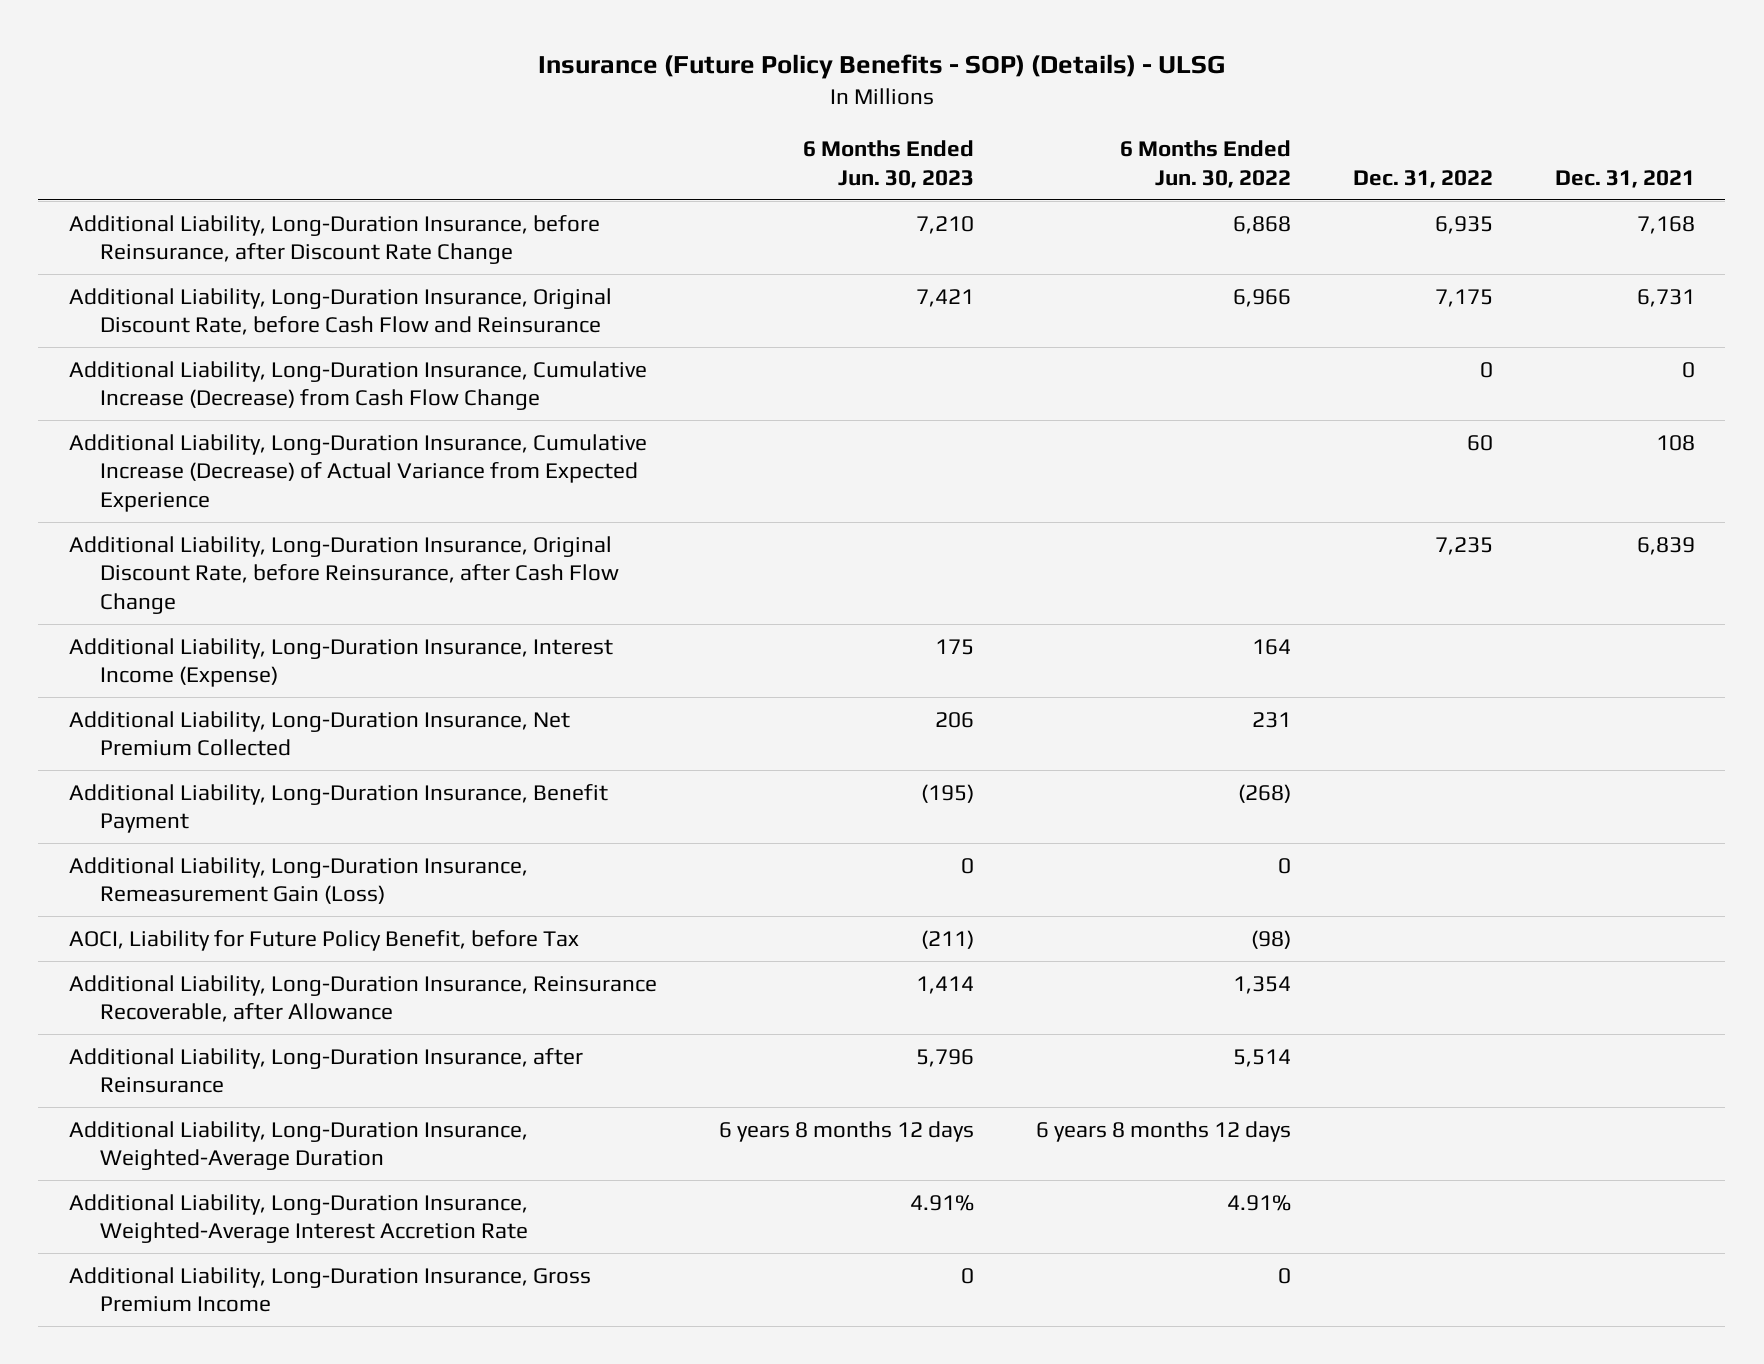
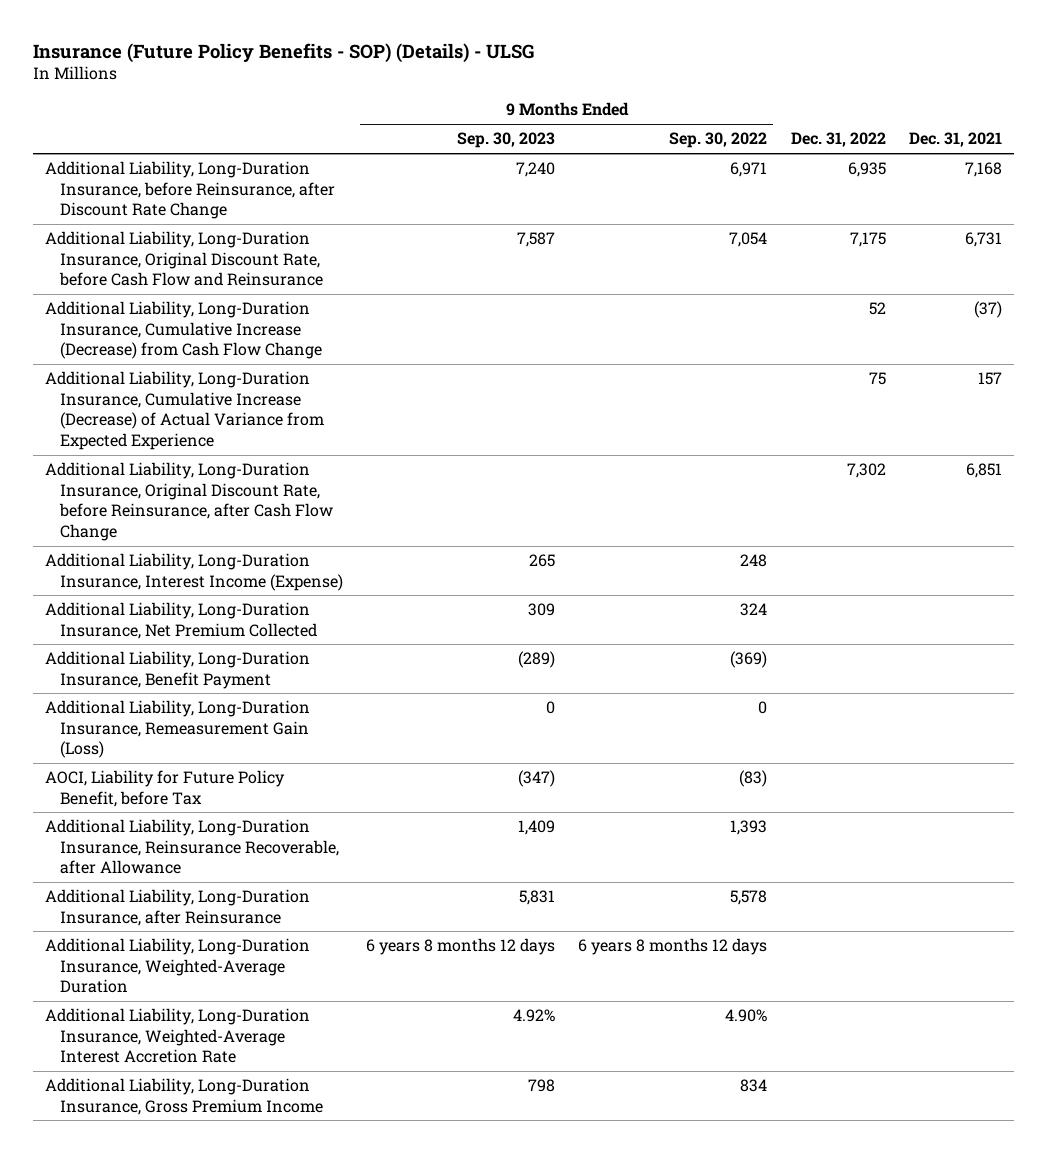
- | 6 Months Ended Jun. 30, 2023 | 6 Months Ended Jun. 30, 2022 | Dec. 31, 2022 | Dec. 31, 2021
+ | 9 Months Ended Sep. 30, 2023 | 9 Months Ended Sep. 30, 2022 | Dec. 31, 2022 | Dec. 31, 2021
- Additional Liability, Long-Duration Insurance, Cumulative Increase (Decrease) from Cash Flow Change | | | 0 | 0
- Additional Liability, Long-Duration Insurance, Cumulative Increase (Decrease) of Actual Variance from Expected Experience | | | 60 | 108
- Additional Liability, Long-Duration Insurance, Original Discount Rate, before Reinsurance, after Cash Flow Change | | | 7,235 | 6,839
+ Additional Liability, Long-Duration Insurance, Cumulative Increase (Decrease) from Cash Flow Change | | | 52 | (37)
+ Additional Liability, Long-Duration Insurance, Cumulative Increase (Decrease) of Actual Variance from Expected Experience | | | 75 | 157
+ Additional Liability, Long-Duration Insurance, Original Discount Rate, before Reinsurance, after Cash Flow Change | | | 7,302 | 6,851

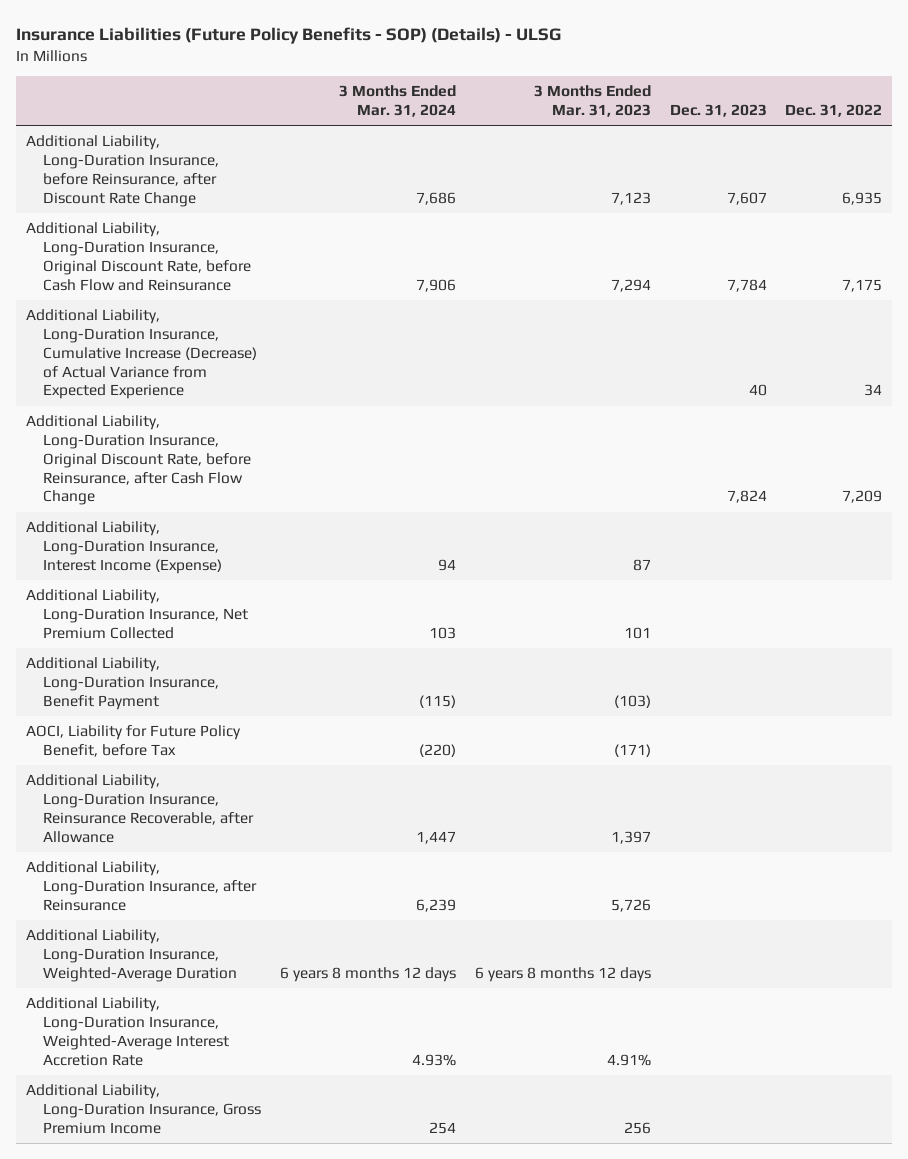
- Insurance (Future Policy Benefits - SOP) (Details) - ULSG
+ Insurance Liabilities (Future Policy Benefits - SOP) (Details) - ULSG
- | 9 Months Ended Sep. 30, 2023 | 9 Months Ended Sep. 30, 2022 | Dec. 31, 2022 | Dec. 31, 2021
+ | 3 Months Ended Mar. 31, 2024 | 3 Months Ended Mar. 31, 2023 | Dec. 31, 2023 | Dec. 31, 2022
- Additional Liability, Long-Duration Insurance, Cumulative Increase (Decrease) from Cash Flow Change | | | 52 | (37)
- Additional Liability, Long-Duration Insurance, Cumulative Increase (Decrease) of Actual Variance from Expected Experience | | | 75 | 157
- Additional Liability, Long-Duration Insurance, Original Discount Rate, before Reinsurance, after Cash Flow Change | | | 7,302 | 6,851
+ Additional Liability, Long-Duration Insurance, Cumulative Increase (Decrease) of Actual Variance from Expected Experience | | | 40 | 34
+ Additional Liability, Long-Duration Insurance, Original Discount Rate, before Reinsurance, after Cash Flow Change | | | 7,824 | 7,209
- Additional Liability, Long-Duration Insurance, Remeasurement Gain (Loss) | 0 | 0 | |

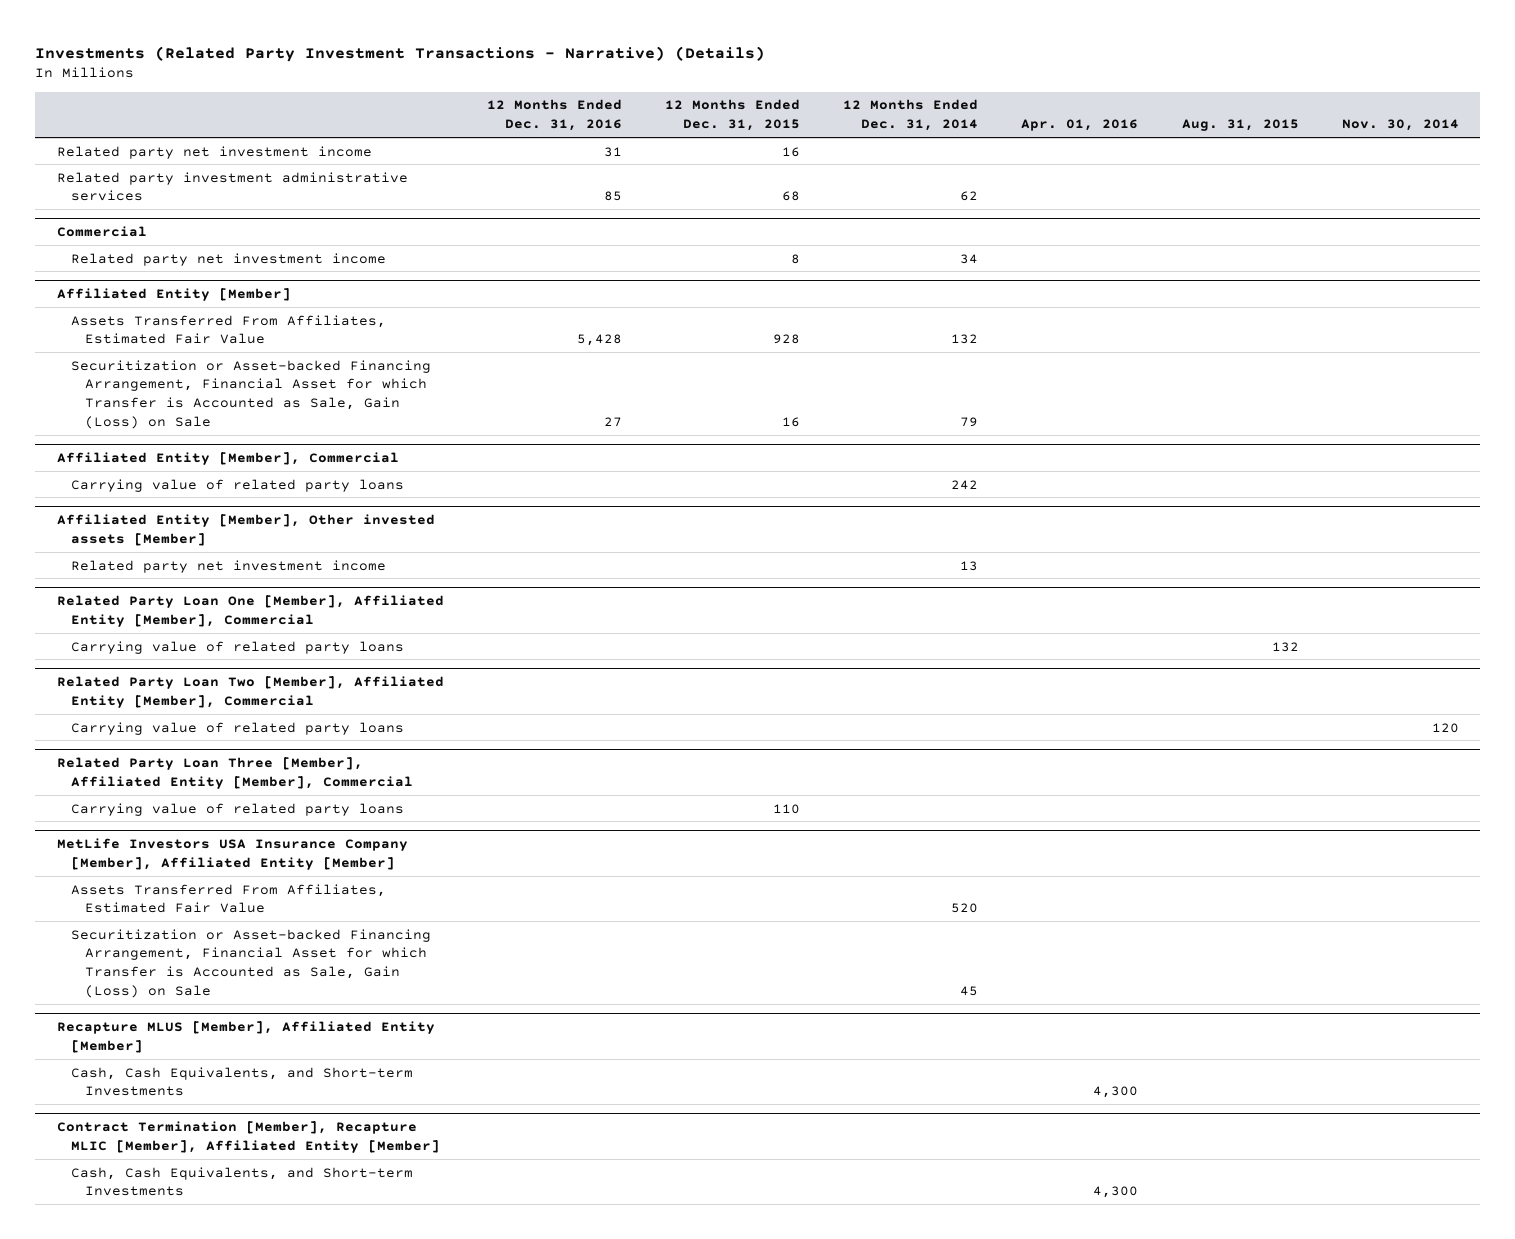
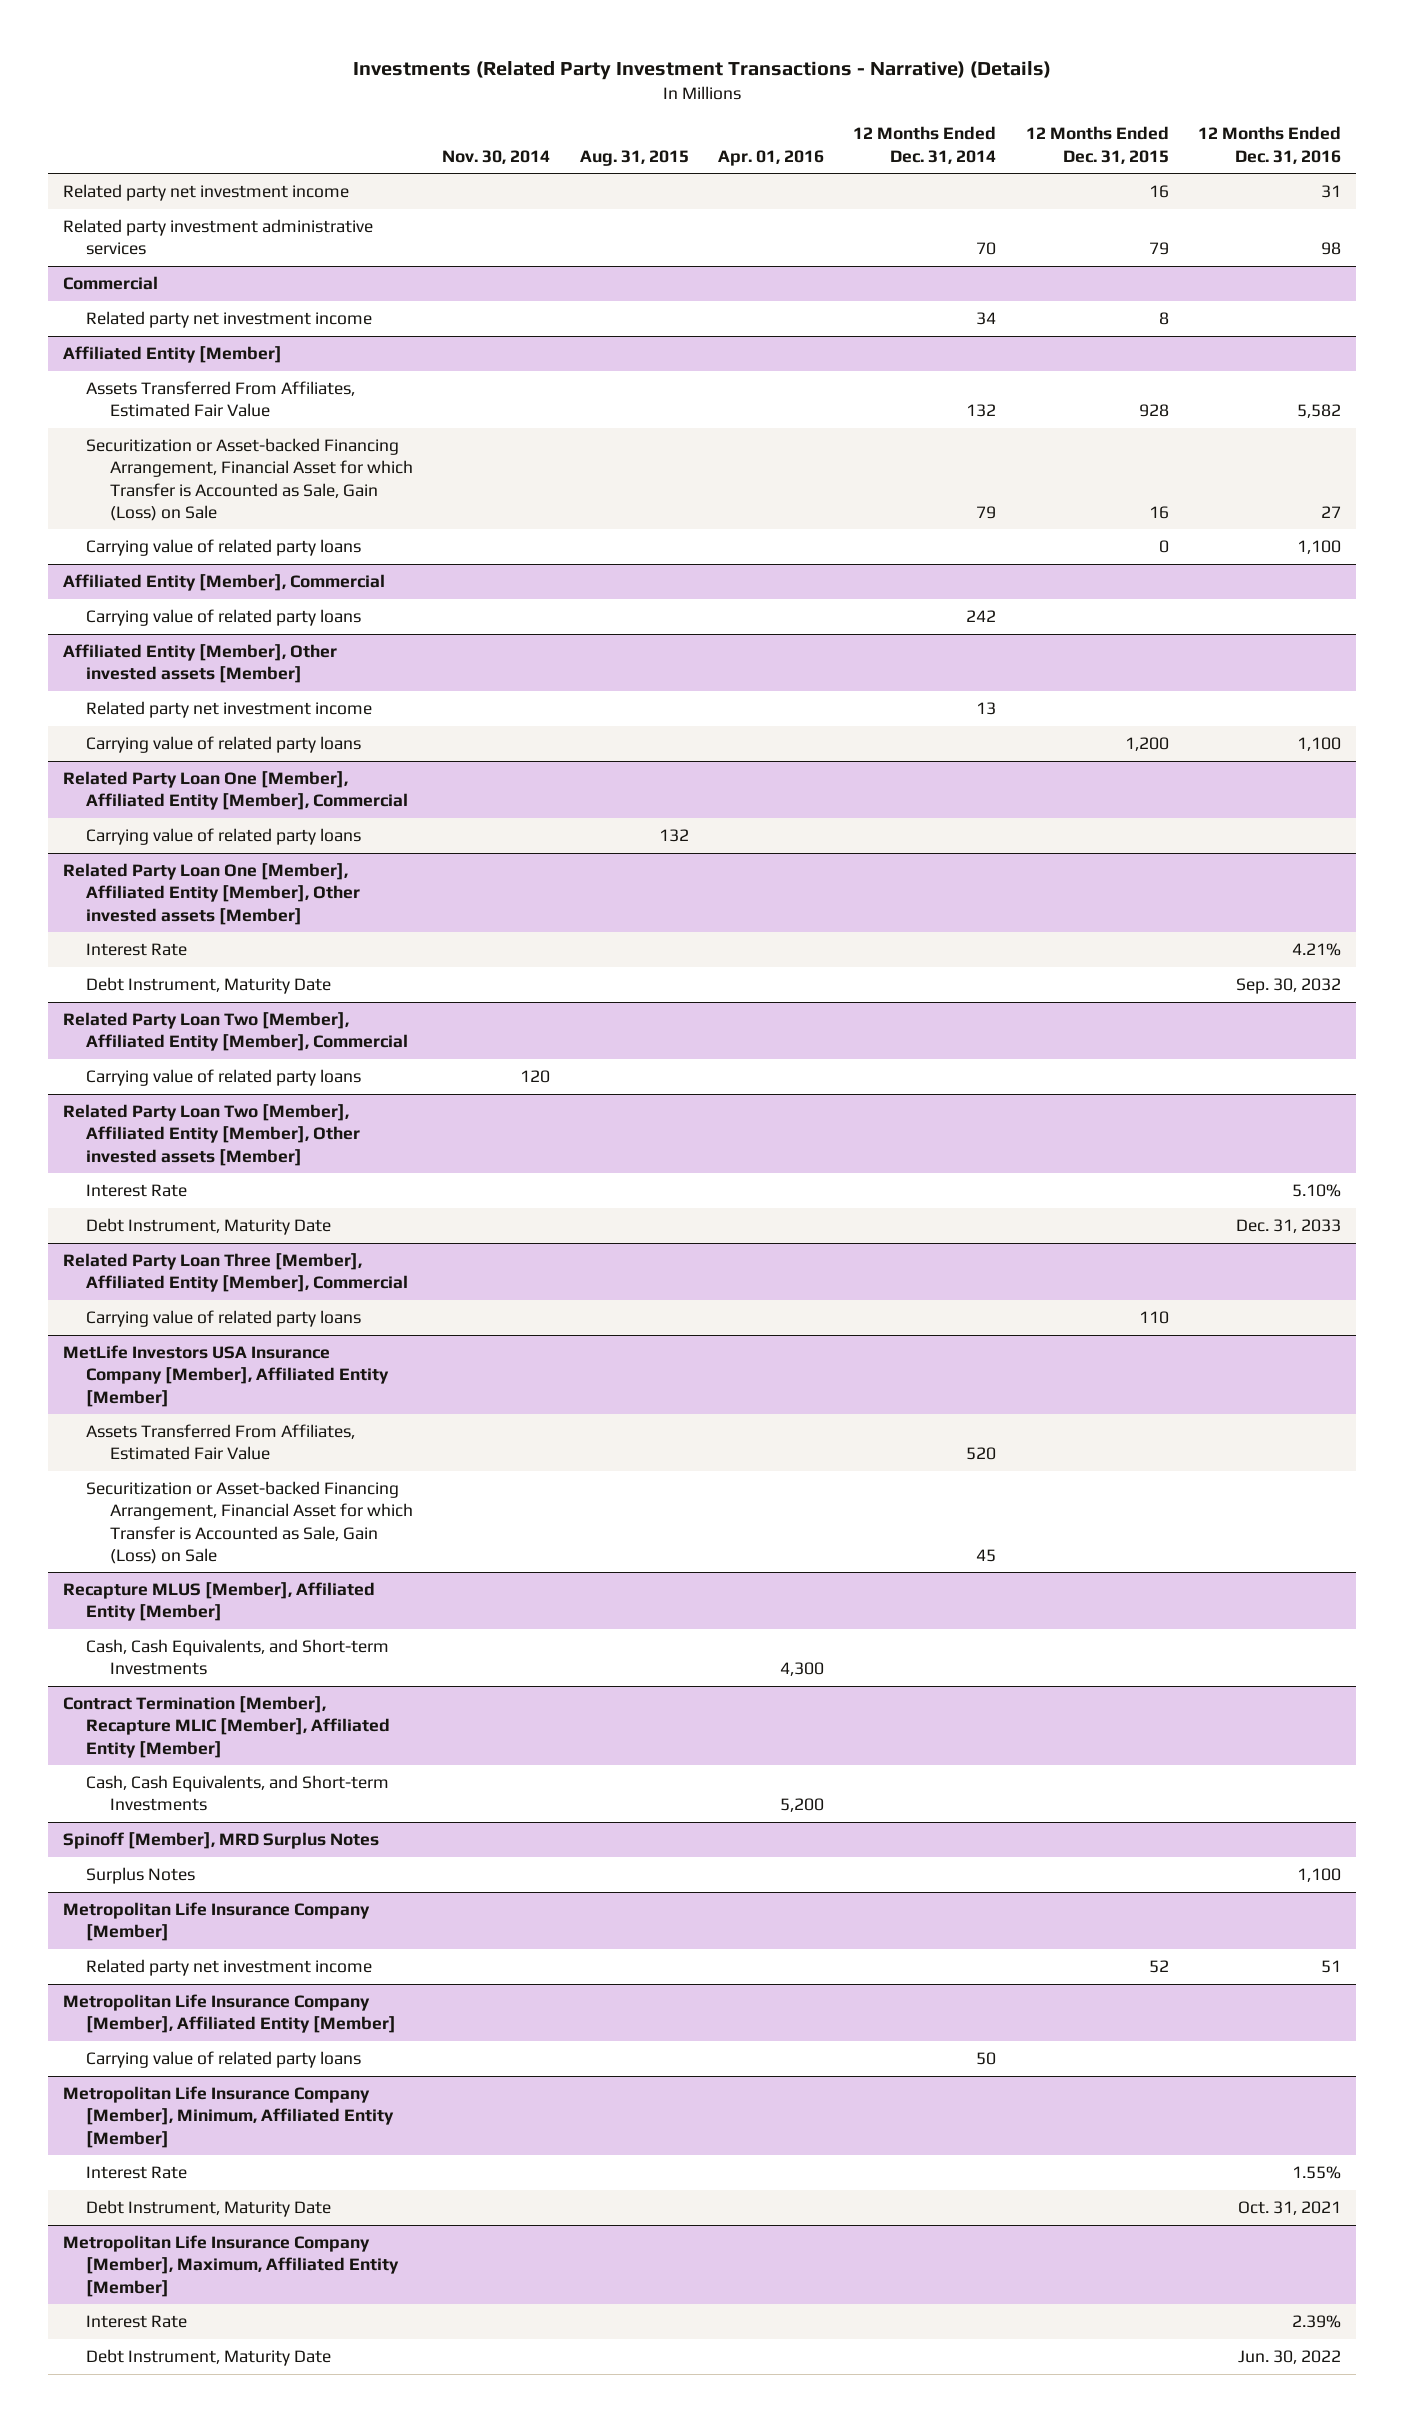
- | 12 Months Ended Dec. 31, 2016 | 12 Months Ended Dec. 31, 2015 | 12 Months Ended Dec. 31, 2014 | Apr. 01, 2016 | Aug. 31, 2015 | Nov. 30, 2014
+ | Nov. 30, 2014 | Aug. 31, 2015 | Apr. 01, 2016 | 12 Months Ended Dec. 31, 2014 | 12 Months Ended Dec. 31, 2015 | 12 Months Ended Dec. 31, 2016
- Related party investment administrative services | 85 | 68 | 62 | | |
+ Related party investment administrative services | | | | 70 | 79 | 98
@ Affiliated Entity [Member]
- Assets Transferred From Affiliates, Estimated Fair Value | 5,428 | 928 | 132 | | |
+ Assets Transferred From Affiliates, Estimated Fair Value | | | | 132 | 928 | 5,582
+ Carrying value of related party loans | | | | | 0 | 1,100
@ Affiliated Entity [Member], Other invested assets [Member]
+ Carrying value of related party loans | | | | | 1,200 | 1,100
+ Related Party Loan One [Member], Affiliated Entity [Member], Other invested assets [Member]
+ Interest Rate | | | | | | 4.21%
+ Debt Instrument, Maturity Date | | | | | | Sep. 30, 2032
+ Related Party Loan Two [Member], Affiliated Entity [Member], Other invested assets [Member]
+ Interest Rate | | | | | | 5.10%
+ Debt Instrument, Maturity Date | | | | | | Dec. 31, 2033
@ Contract Termination [Member], Recapture MLIC [Member], Affiliated Entity [Member]
- Cash, Cash Equivalents, and Short-term Investments | | | | 4,300 | |
+ Cash, Cash Equivalents, and Short-term Investments | | | 5,200 | | |
+ Spinoff [Member], MRD Surplus Notes
+ Surplus Notes | | | | | | 1,100
+ Metropolitan Life Insurance Company [Member]
+ Related party net investment income | | | | | 52 | 51
+ Metropolitan Life Insurance Company [Member], Affiliated Entity [Member]
+ Carrying value of related party loans | | | | 50 | |
+ Metropolitan Life Insurance Company [Member], Minimum, Affiliated Entity [Member]
+ Interest Rate | | | | | | 1.55%
+ Debt Instrument, Maturity Date | | | | | | Oct. 31, 2021
+ Metropolitan Life Insurance Company [Member], Maximum, Affiliated Entity [Member]
+ Interest Rate | | | | | | 2.39%
+ Debt Instrument, Maturity Date | | | | | | Jun. 30, 2022

